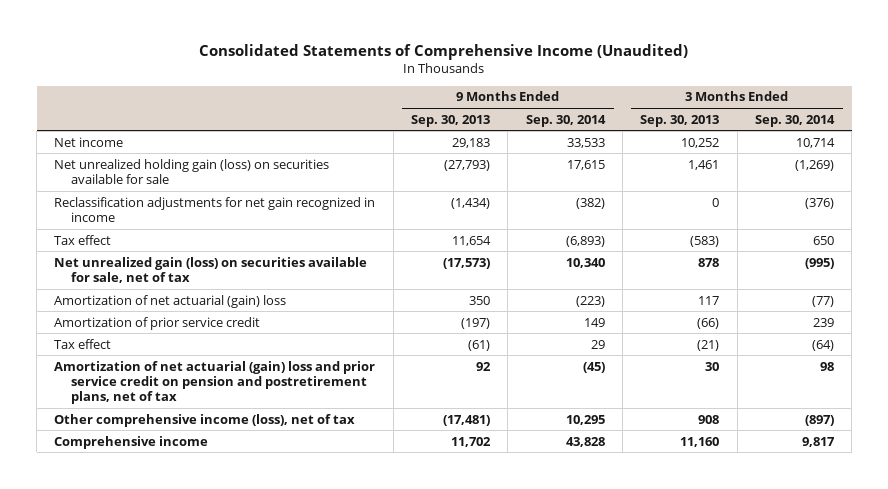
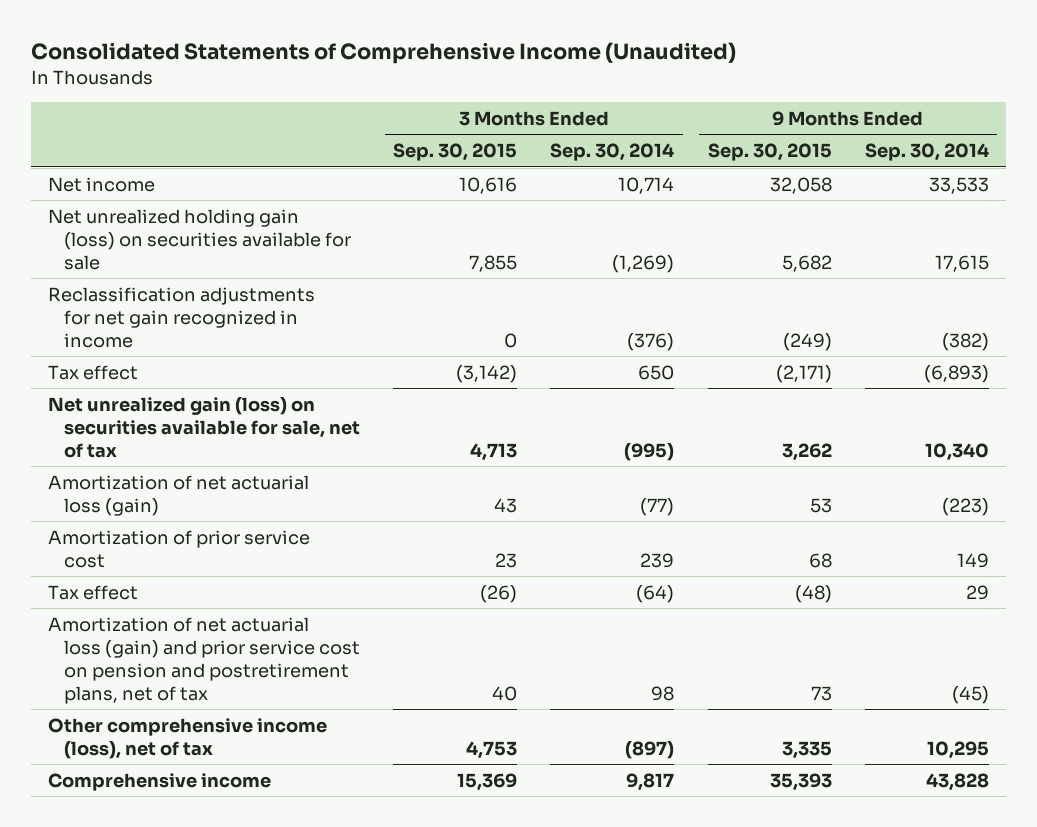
- | 9 Months Ended Sep. 30, 2013 | 9 Months Ended Sep. 30, 2014 | 3 Months Ended Sep. 30, 2013 | 3 Months Ended Sep. 30, 2014
+ | 3 Months Ended Sep. 30, 2015 | 3 Months Ended Sep. 30, 2014 | 9 Months Ended Sep. 30, 2015 | 9 Months Ended Sep. 30, 2014
- Amortization of net actuarial (gain) loss | 350 | (223) | 117 | (77)
- Amortization of prior service credit | (197) | 149 | (66) | 239
+ Amortization of net actuarial loss (gain) | 43 | (77) | 53 | (223)
+ Amortization of prior service cost | 23 | 239 | 68 | 149
- Amortization of net actuarial (gain) loss and prior service credit on pension and postretirement plans, net of tax | 92 | (45) | 30 | 98
+ Amortization of net actuarial loss (gain) and prior service cost on pension and postretirement plans, net of tax | 40 | 98 | 73 | (45)

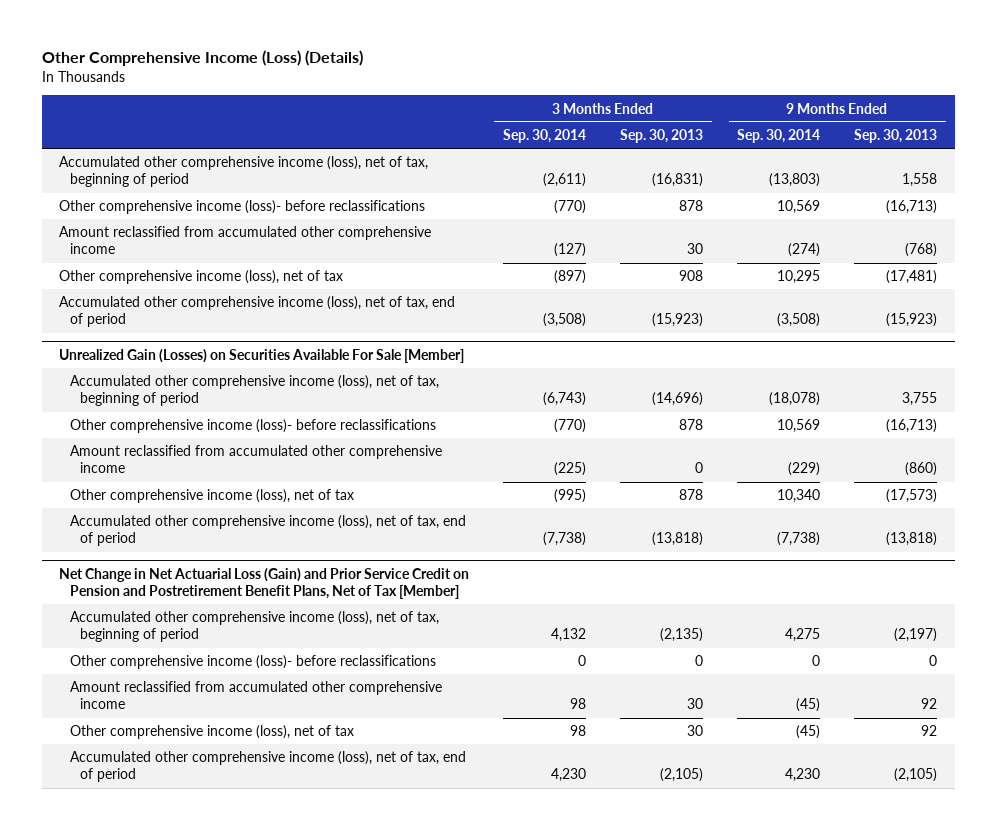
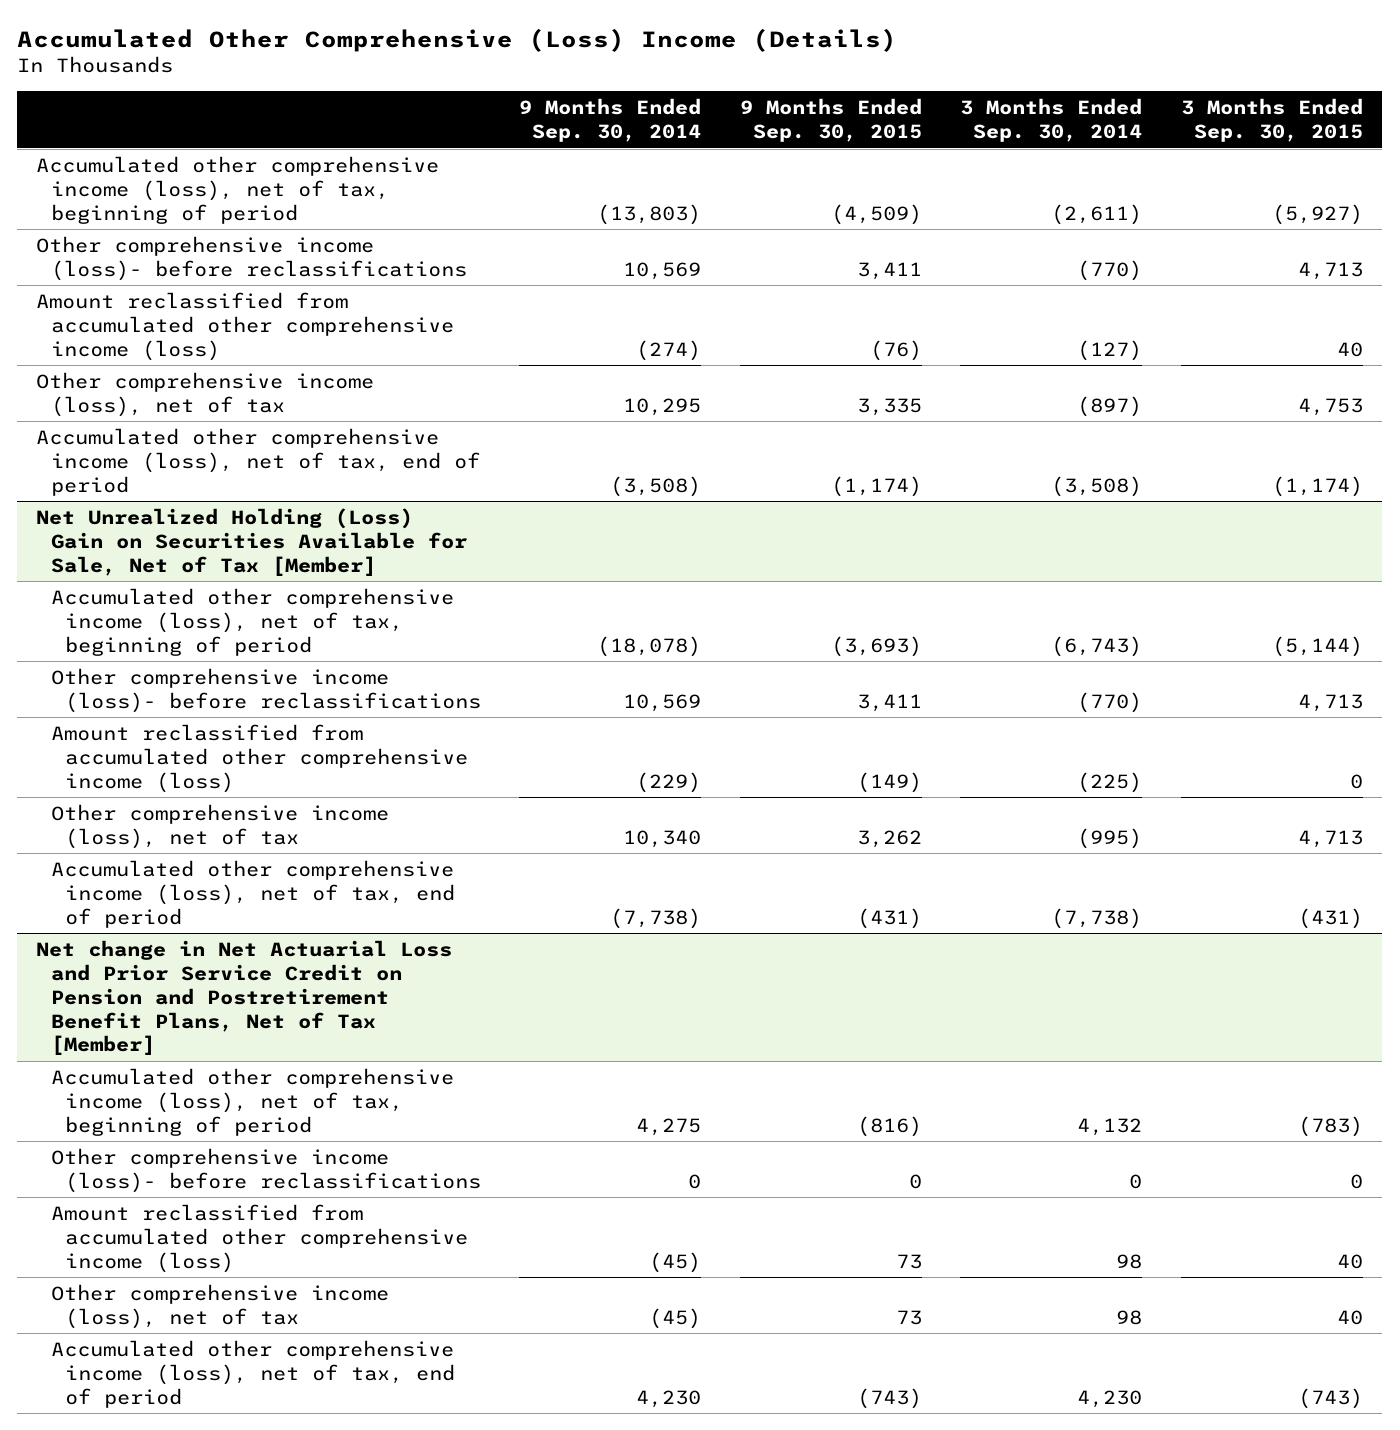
- Other Comprehensive Income (Loss) (Details)
+ Accumulated Other Comprehensive (Loss) Income (Details)
- | 3 Months Ended Sep. 30, 2014 | 3 Months Ended Sep. 30, 2013 | 9 Months Ended Sep. 30, 2014 | 9 Months Ended Sep. 30, 2013
+ | 9 Months Ended Sep. 30, 2014 | 9 Months Ended Sep. 30, 2015 | 3 Months Ended Sep. 30, 2014 | 3 Months Ended Sep. 30, 2015
- Amount reclassified from accumulated other comprehensive income | (127) | 30 | (274) | (768)
+ Amount reclassified from accumulated other comprehensive income (loss) | (274) | (76) | (127) | 40
- Unrealized Gain (Losses) on Securities Available For Sale [Member]
+ Net Unrealized Holding (Loss) Gain on Securities Available for Sale, Net of Tax [Member]
- Amount reclassified from accumulated other comprehensive income | (225) | 0 | (229) | (860)
+ Amount reclassified from accumulated other comprehensive income (loss) | (229) | (149) | (225) | 0
- Net Change in Net Actuarial Loss (Gain) and Prior Service Credit on Pension and Postretirement Benefit Plans, Net of Tax [Member]
+ Net change in Net Actuarial Loss and Prior Service Credit on Pension and Postretirement Benefit Plans, Net of Tax [Member]
- Amount reclassified from accumulated other comprehensive income | 98 | 30 | (45) | 92
+ Amount reclassified from accumulated other comprehensive income (loss) | (45) | 73 | 98 | 40

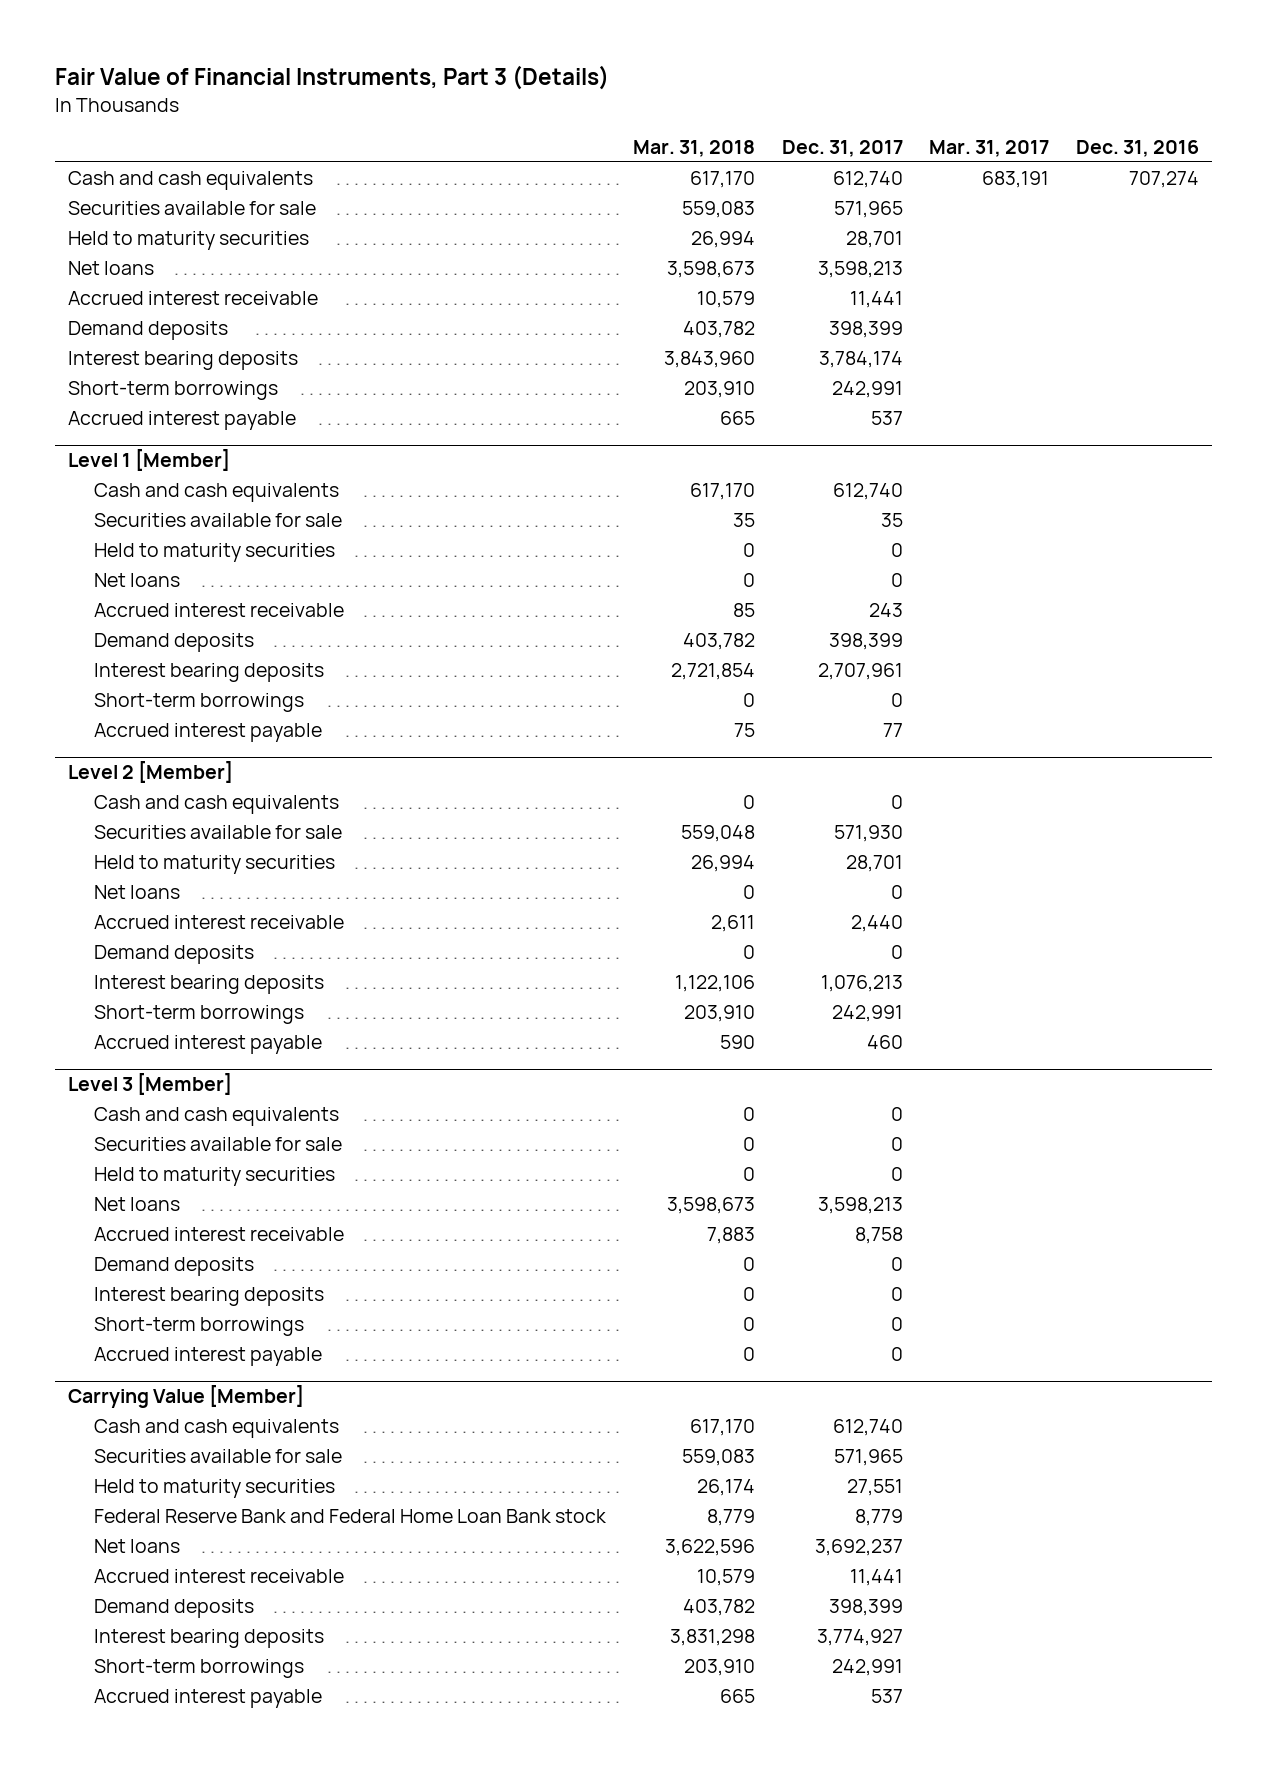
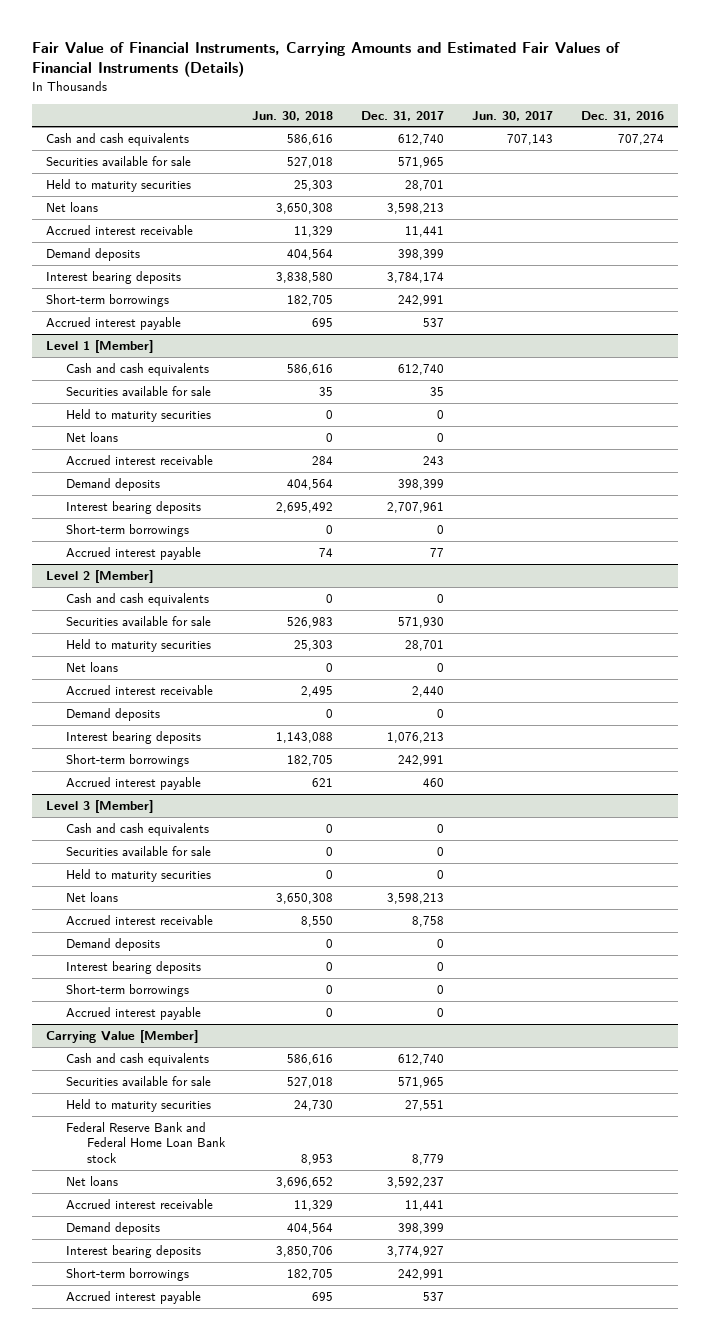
- Fair Value of Financial Instruments, Part 3 (Details)
+ Fair Value of Financial Instruments, Carrying Amounts and Estimated Fair Values of Financial Instruments (Details)
- | Mar. 31, 2018 | Dec. 31, 2017 | Mar. 31, 2017 | Dec. 31, 2016
+ | Jun. 30, 2018 | Dec. 31, 2017 | Jun. 30, 2017 | Dec. 31, 2016
@ Carrying Value [Member]
- Net loans | 3,622,596 | 3,692,237 | |
+ Net loans | 3,696,652 | 3,592,237 | |

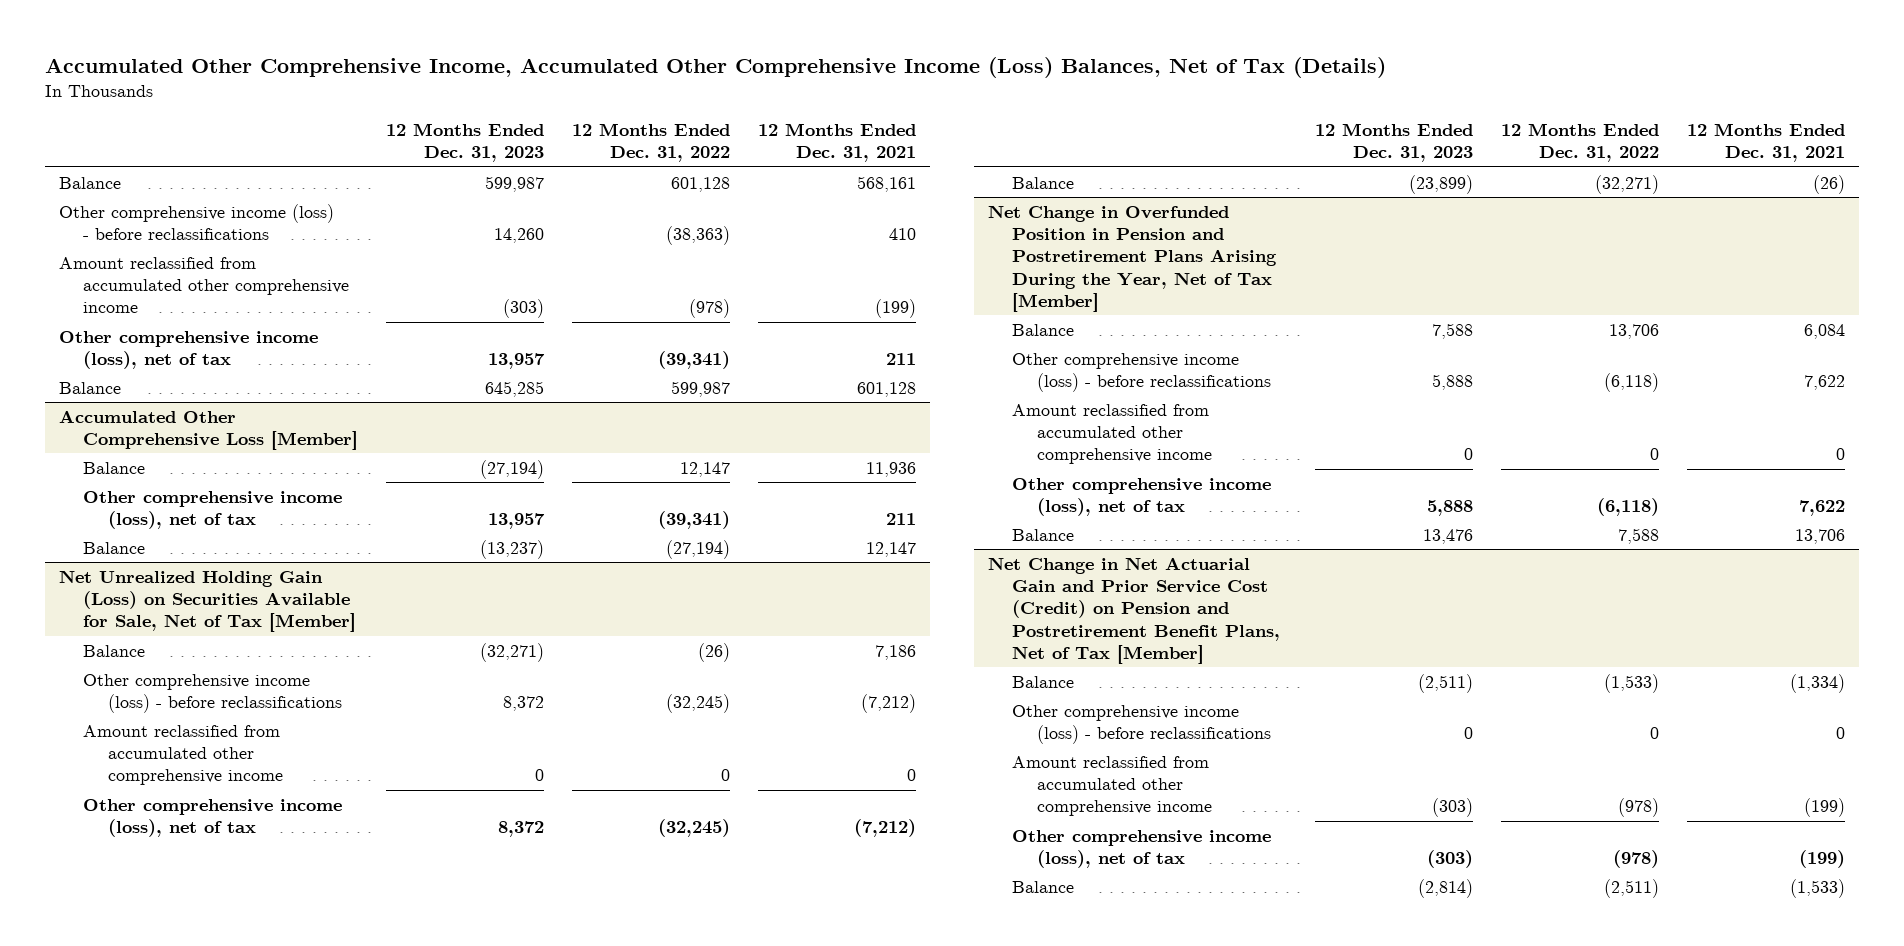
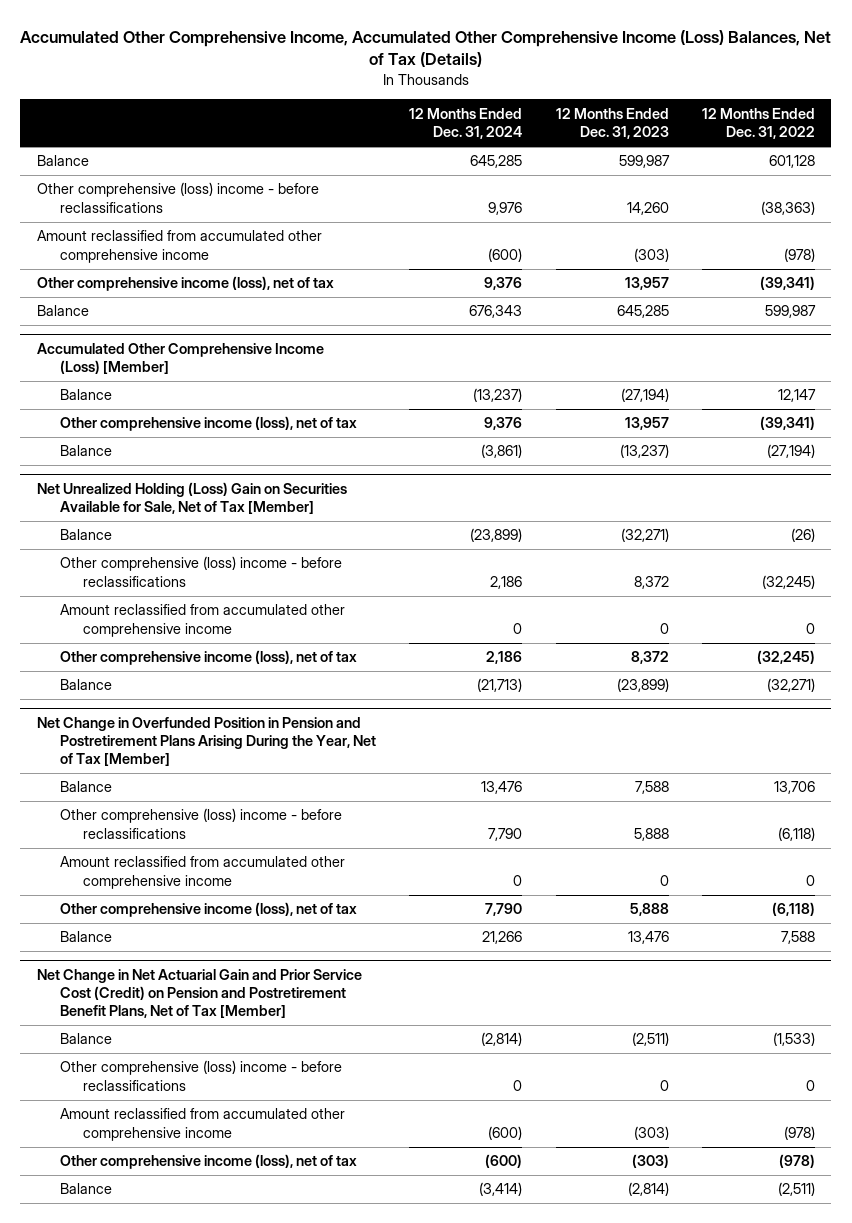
- | 12 Months Ended Dec. 31, 2023 | 12 Months Ended Dec. 31, 2022 | 12 Months Ended Dec. 31, 2021
+ | 12 Months Ended Dec. 31, 2024 | 12 Months Ended Dec. 31, 2023 | 12 Months Ended Dec. 31, 2022
- Other comprehensive income (loss) - before reclassifications | 14,260 | (38,363) | 410
+ Other comprehensive (loss) income - before reclassifications | 9,976 | 14,260 | (38,363)
- Accumulated Other Comprehensive Loss [Member]
+ Accumulated Other Comprehensive Income (Loss) [Member]
- Net Unrealized Holding Gain (Loss) on Securities Available for Sale, Net of Tax [Member]
+ Net Unrealized Holding (Loss) Gain on Securities Available for Sale, Net of Tax [Member]
- Other comprehensive income (loss) - before reclassifications | 8,372 | (32,245) | (7,212)
+ Other comprehensive (loss) income - before reclassifications | 2,186 | 8,372 | (32,245)
@ Net Change in Overfunded Position in Pension and Postretirement Plans Arising During the Year, Net of Tax [Member]
- Other comprehensive income (loss) - before reclassifications | 5,888 | (6,118) | 7,622
+ Other comprehensive (loss) income - before reclassifications | 7,790 | 5,888 | (6,118)
@ Net Change in Net Actuarial Gain and Prior Service Cost (Credit) on Pension and Postretirement Benefit Plans, Net of Tax [Member]
- Other comprehensive income (loss) - before reclassifications | 0 | 0 | 0
+ Other comprehensive (loss) income - before reclassifications | 0 | 0 | 0

